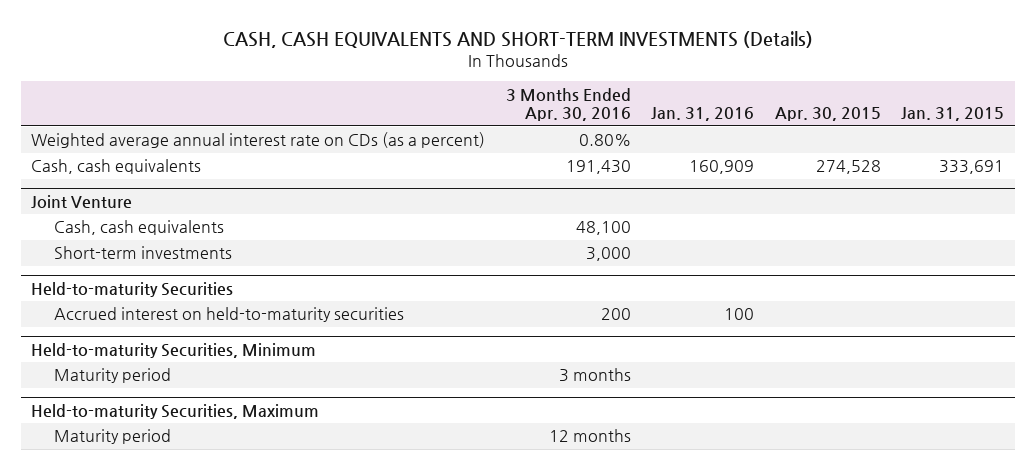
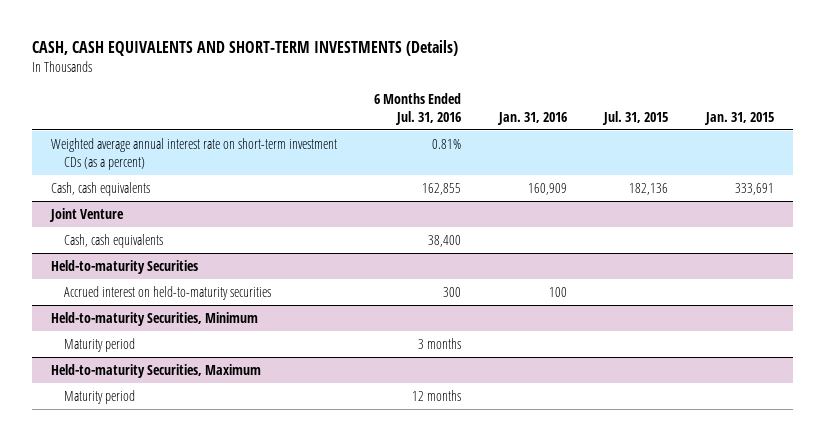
- | 3 Months Ended Apr. 30, 2016 | Jan. 31, 2016 | Apr. 30, 2015 | Jan. 31, 2015
+ | 6 Months Ended Jul. 31, 2016 | Jan. 31, 2016 | Jul. 31, 2015 | Jan. 31, 2015
- Weighted average annual interest rate on CDs (as a percent) | 0.80% | | |
+ Weighted average annual interest rate on short-term investment CDs (as a percent) | 0.81% | | |
@ Joint Venture
- Short-term investments | 3,000 | | |

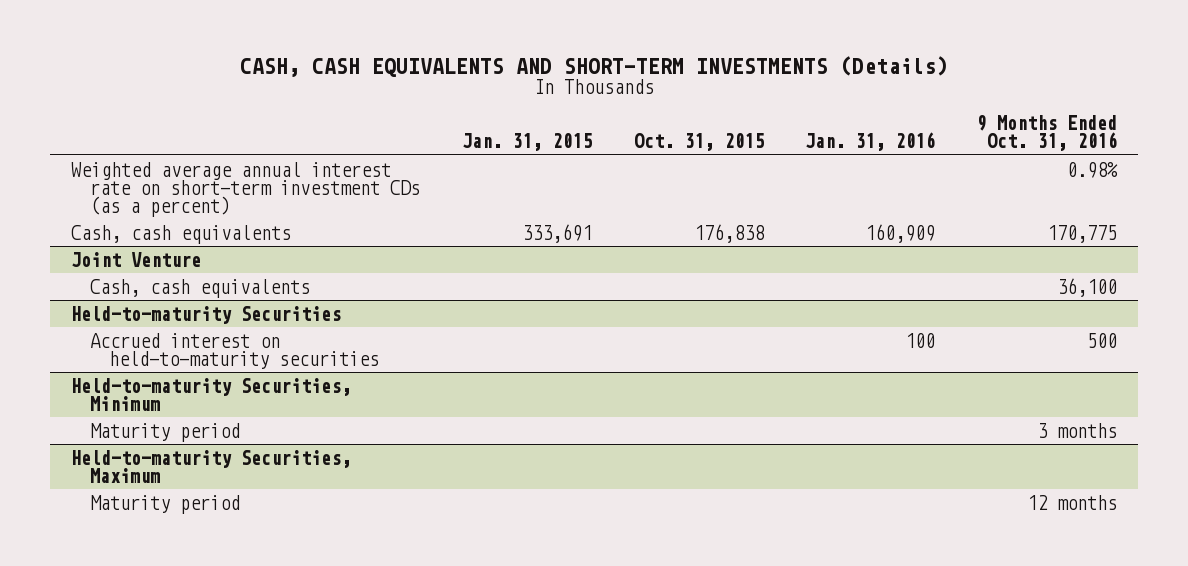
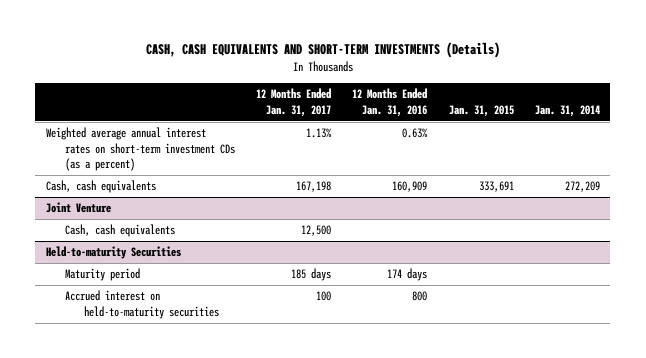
- | Jan. 31, 2015 | Oct. 31, 2015 | Jan. 31, 2016 | 9 Months Ended Oct. 31, 2016
+ | 12 Months Ended Jan. 31, 2017 | 12 Months Ended Jan. 31, 2016 | Jan. 31, 2015 | Jan. 31, 2014
- Weighted average annual interest rate on short-term investment CDs (as a percent) | | | | 0.98%
+ Weighted average annual interest rates on short-term investment CDs (as a percent) | 1.13% | 0.63% | |
@ Held-to-maturity Securities
+ Maturity period | 185 days | 174 days | |
- Held-to-maturity Securities, Minimum
- Maturity period | | | | 3 months
- Held-to-maturity Securities, Maximum
- Maturity period | | | | 12 months

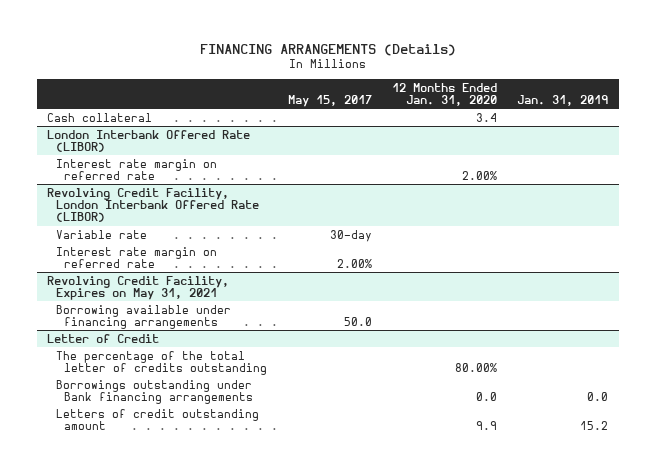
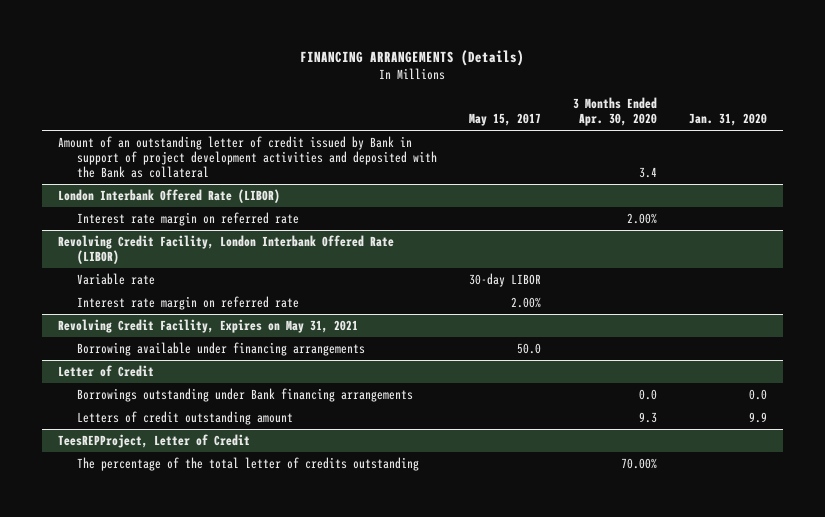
- | May 15, 2017 | 12 Months Ended Jan. 31, 2020 | Jan. 31, 2019
+ | May 15, 2017 | 3 Months Ended Apr. 30, 2020 | Jan. 31, 2020
- Cash collateral | | 3.4 |
+ Amount of an outstanding letter of credit issued by Bank in support of project development activities and deposited with the Bank as collateral | | 3.4 |
@ Revolving Credit Facility, London Interbank Offered Rate (LIBOR)
- Variable rate | 30-day | |
+ Variable rate | 30-day LIBOR | |
@ Letter of Credit
- The percentage of the total letter of credits outstanding | | 80.00% |
+ TeesREPProject, Letter of Credit
+ The percentage of the total letter of credits outstanding | | 70.00% |

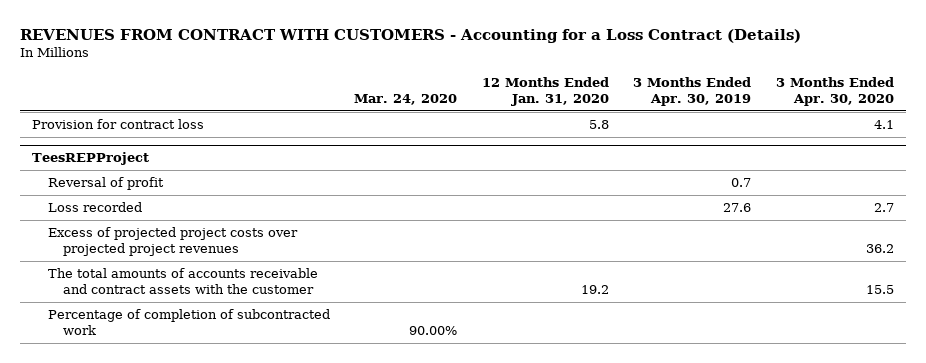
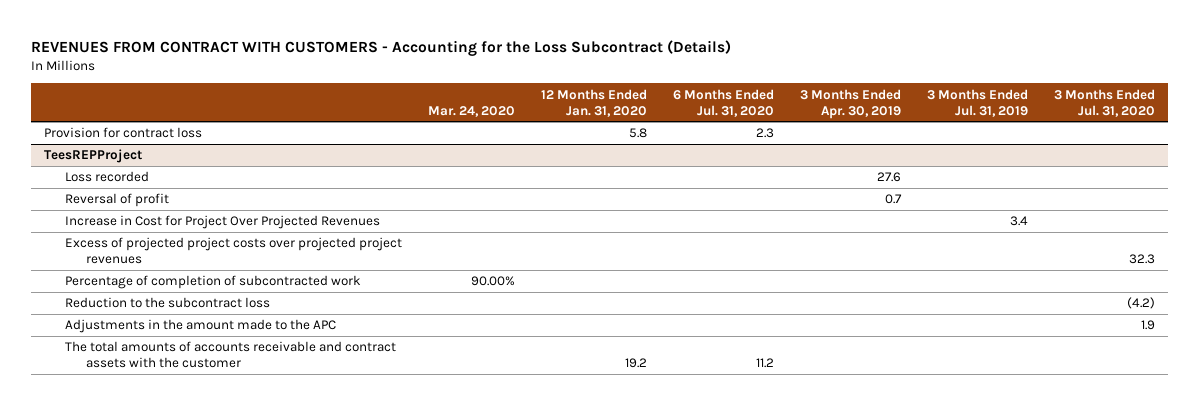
- REVENUES FROM CONTRACT WITH CUSTOMERS - Accounting for a Loss Contract (Details)
+ REVENUES FROM CONTRACT WITH CUSTOMERS - Accounting for the Loss Subcontract (Details)
- | Mar. 24, 2020 | 12 Months Ended Jan. 31, 2020 | 3 Months Ended Apr. 30, 2019 | 3 Months Ended Apr. 30, 2020
+ | Mar. 24, 2020 | 12 Months Ended Jan. 31, 2020 | 6 Months Ended Jul. 31, 2020 | 3 Months Ended Apr. 30, 2019 | 3 Months Ended Jul. 31, 2019 | 3 Months Ended Jul. 31, 2020
@ TeesREPProject
moved down: Reversal of profit | | | | 0.7 | |
+ Increase in Cost for Project Over Projected Revenues | | | | | 3.4 |
+ Reduction to the subcontract loss | | | | | | (4.2)
+ Adjustments in the amount made to the APC | | | | | | 1.9
moved down: The total amounts of accounts receivable and contract assets with the customer | | 19.2 | 11.2 | | |

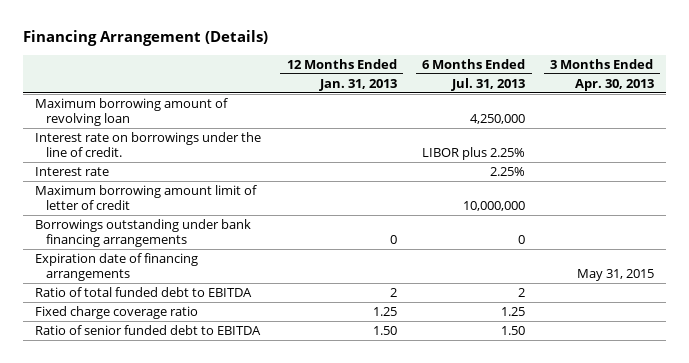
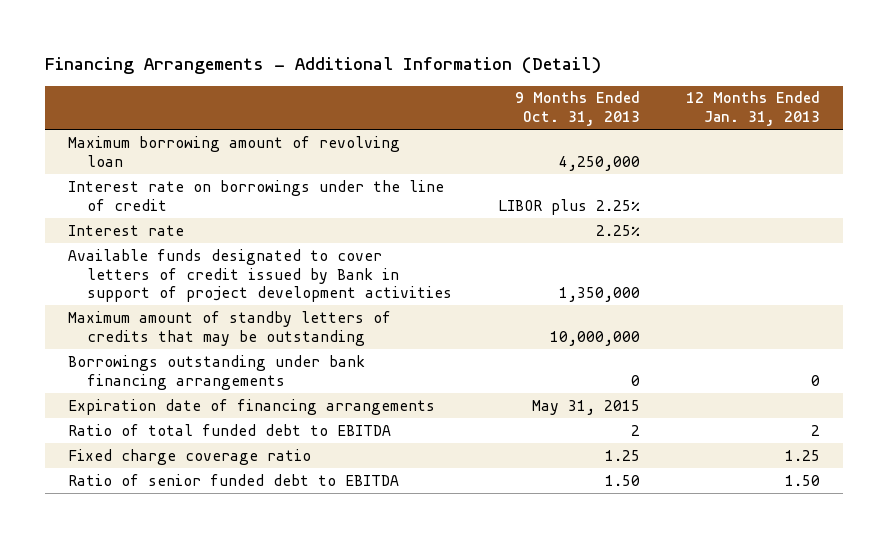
- Financing Arrangement (Details)
+ Financing Arrangements - Additional Information (Detail)
- | 12 Months Ended Jan. 31, 2013 | 6 Months Ended Jul. 31, 2013 | 3 Months Ended Apr. 30, 2013
+ | 9 Months Ended Oct. 31, 2013 | 12 Months Ended Jan. 31, 2013
- Interest rate on borrowings under the line of credit. | | LIBOR plus 2.25% |
+ Interest rate on borrowings under the line of credit | LIBOR plus 2.25% |
- Maximum borrowing amount limit of letter of credit | | 10,000,000 |
+ Available funds designated to cover letters of credit issued by Bank in support of project development activities | 1,350,000 |
+ Maximum amount of standby letters of credits that may be outstanding | 10,000,000 |

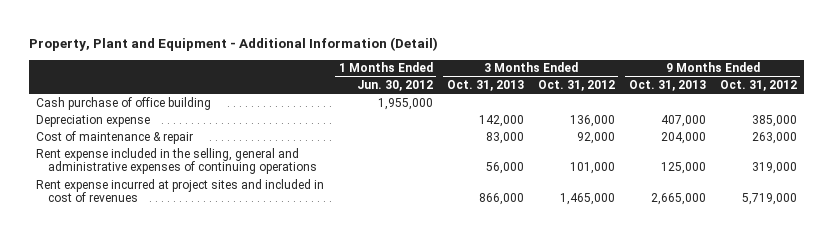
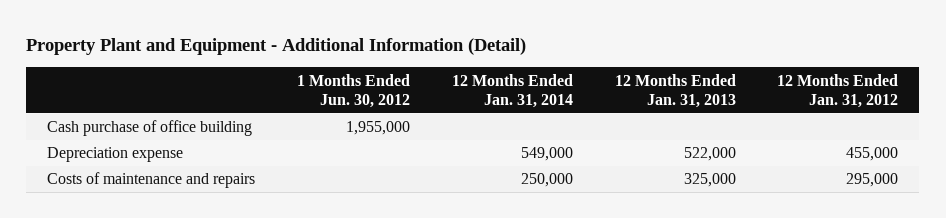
- Property, Plant and Equipment - Additional Information (Detail)
+ Property Plant and Equipment - Additional Information (Detail)
- | 1 Months Ended Jun. 30, 2012 | 3 Months Ended Oct. 31, 2013 | 3 Months Ended Oct. 31, 2012 | 9 Months Ended Oct. 31, 2013 | 9 Months Ended Oct. 31, 2012
+ | 1 Months Ended Jun. 30, 2012 | 12 Months Ended Jan. 31, 2014 | 12 Months Ended Jan. 31, 2013 | 12 Months Ended Jan. 31, 2012
- Cost of maintenance & repair | | 83,000 | 92,000 | 204,000 | 263,000
- Rent expense included in the selling, general and administrative expenses of continuing operations | | 56,000 | 101,000 | 125,000 | 319,000
- Rent expense incurred at project sites and included in cost of revenues | | 866,000 | 1,465,000 | 2,665,000 | 5,719,000
+ Costs of maintenance and repairs | | 250,000 | 325,000 | 295,000

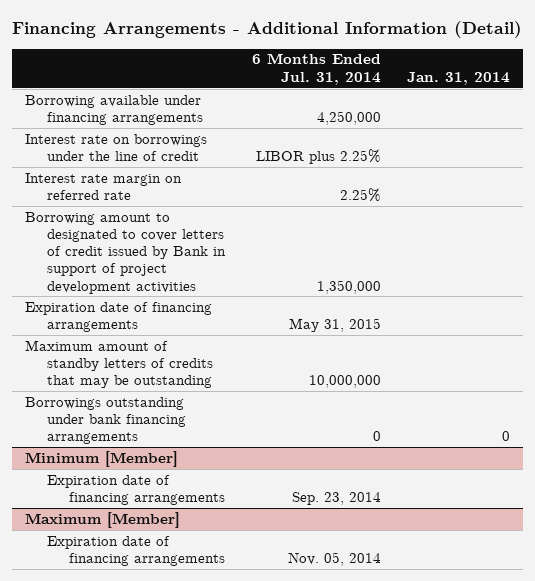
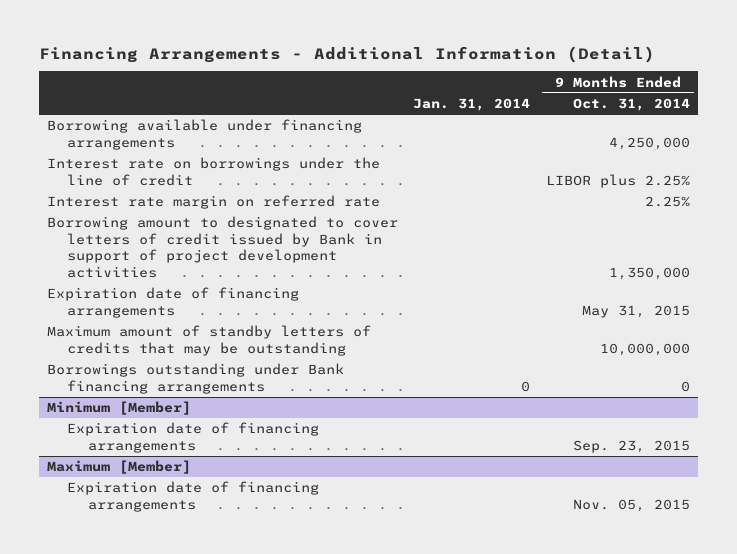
- | 6 Months Ended Jul. 31, 2014 | Jan. 31, 2014
+ | Jan. 31, 2014 | 9 Months Ended Oct. 31, 2014
- Borrowings outstanding under bank financing arrangements | 0 | 0
+ Borrowings outstanding under Bank financing arrangements | 0 | 0

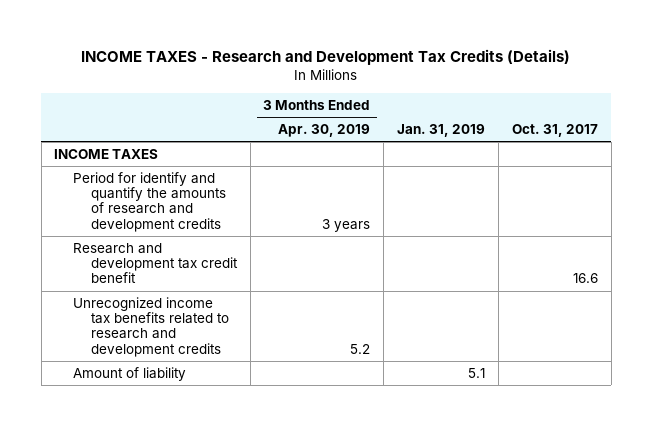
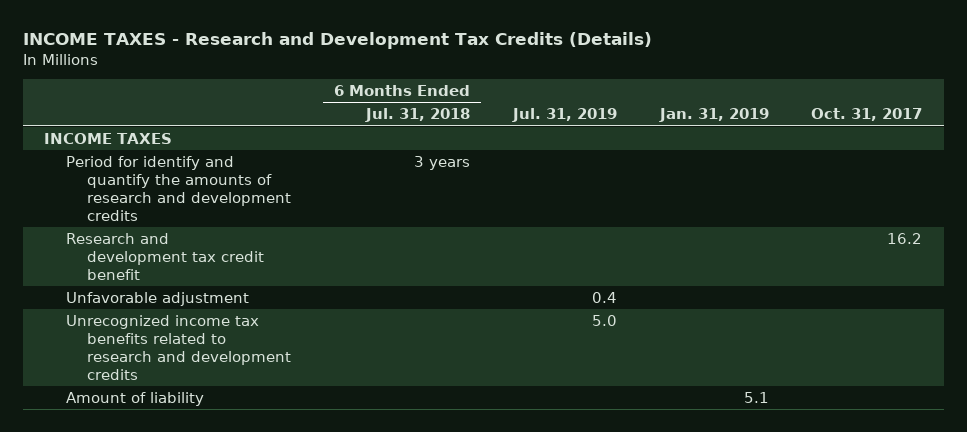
- | 3 Months Ended Apr. 30, 2019 | Jan. 31, 2019 | Oct. 31, 2017
+ | 6 Months Ended Jul. 31, 2018 | Jul. 31, 2019 | Jan. 31, 2019 | Oct. 31, 2017
- Research and development tax credit benefit | | | 16.6
+ Research and development tax credit benefit | | | | 16.2
+ Unfavorable adjustment | | 0.4 | |

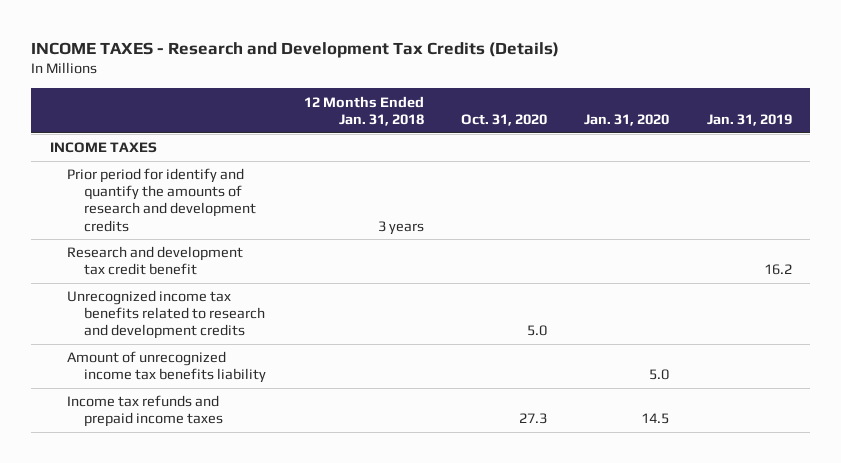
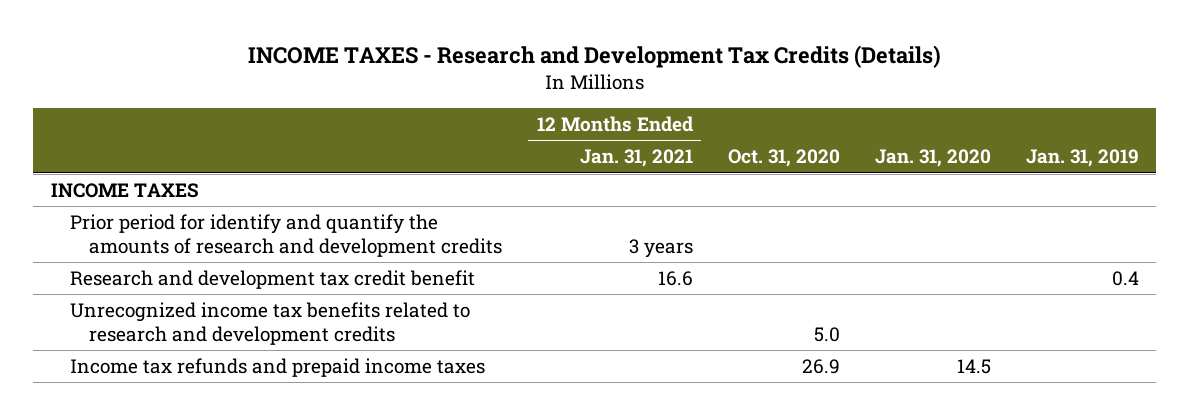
- | 12 Months Ended Jan. 31, 2018 | Oct. 31, 2020 | Jan. 31, 2020 | Jan. 31, 2019
+ | 12 Months Ended Jan. 31, 2021 | Oct. 31, 2020 | Jan. 31, 2020 | Jan. 31, 2019
- Research and development tax credit benefit | | | | 16.2
+ Research and development tax credit benefit | 16.6 | | | 0.4
- Amount of unrecognized income tax benefits liability | | | 5.0 |
- Income tax refunds and prepaid income taxes | | 27.3 | 14.5 |
+ Income tax refunds and prepaid income taxes | | 26.9 | 14.5 |

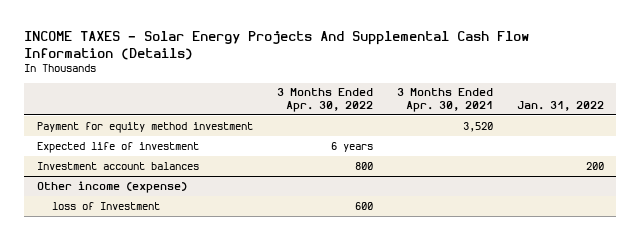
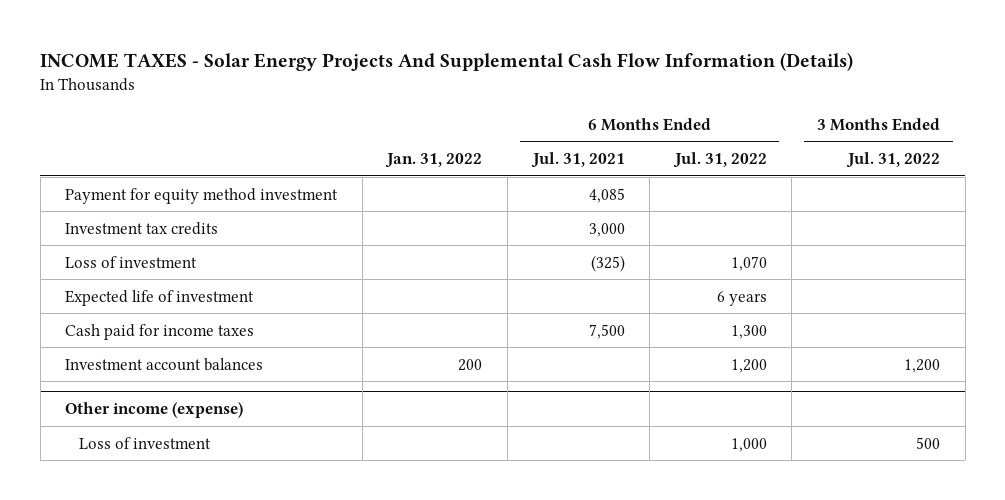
- | 3 Months Ended Apr. 30, 2022 | 3 Months Ended Apr. 30, 2021 | Jan. 31, 2022
+ | Jan. 31, 2022 | 6 Months Ended Jul. 31, 2021 | 6 Months Ended Jul. 31, 2022 | 3 Months Ended Jul. 31, 2022
+ Investment tax credits | | 3,000 | |
+ Loss of investment | | (325) | 1,070 |
+ Cash paid for income taxes | | 7,500 | 1,300 |
@ Other income (expense)
- loss of Investment | 600 | |
+ Loss of investment | | | 1,000 | 500

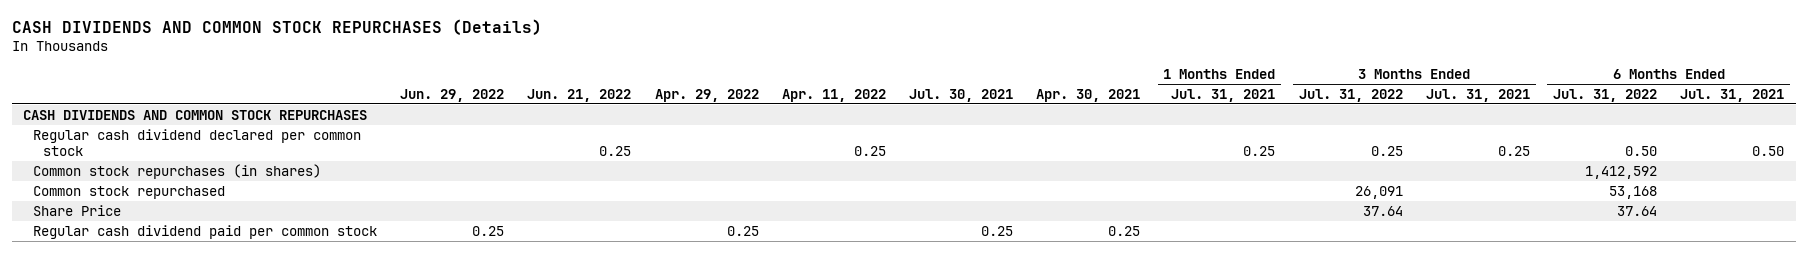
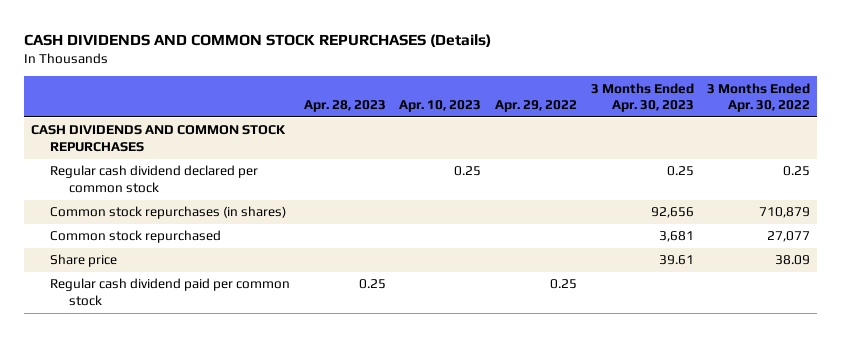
- | Jun. 29, 2022 | Jun. 21, 2022 | Apr. 29, 2022 | Apr. 11, 2022 | Jul. 30, 2021 | Apr. 30, 2021 | 1 Months Ended Jul. 31, 2021 | 3 Months Ended Jul. 31, 2022 | 3 Months Ended Jul. 31, 2021 | 6 Months Ended Jul. 31, 2022 | 6 Months Ended Jul. 31, 2021
+ | Apr. 28, 2023 | Apr. 10, 2023 | Apr. 29, 2022 | 3 Months Ended Apr. 30, 2023 | 3 Months Ended Apr. 30, 2022
- Share Price | | | | | | | | 37.64 | | 37.64 |
+ Share price | | | | 39.61 | 38.09

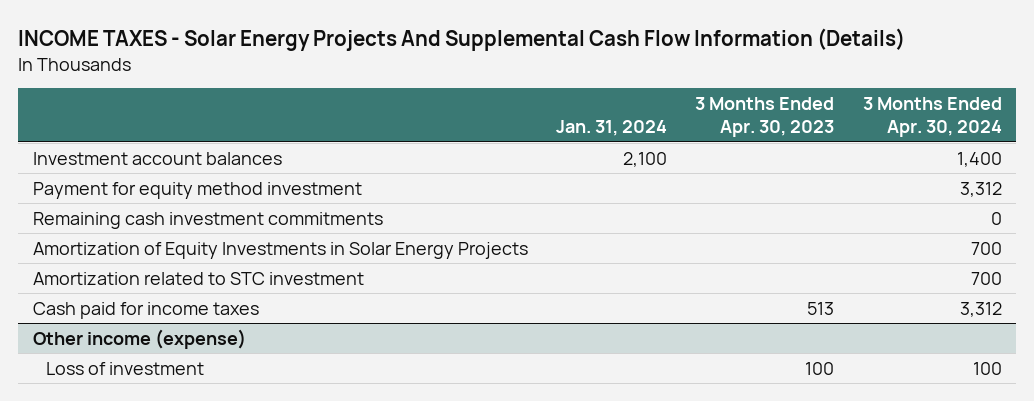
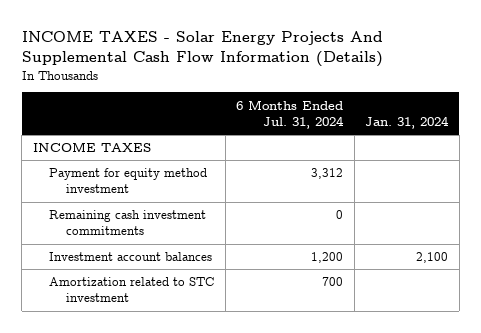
- | Jan. 31, 2024 | 3 Months Ended Apr. 30, 2023 | 3 Months Ended Apr. 30, 2024
+ | 6 Months Ended Jul. 31, 2024 | Jan. 31, 2024
+ INCOME TAXES
- Amortization of Equity Investments in Solar Energy Projects | | | 700
moved down: Investment account balances | 1,200 | 2,100
- Cash paid for income taxes | | 513 | 3,312
- Other income (expense)
- Loss of investment | | 100 | 100

